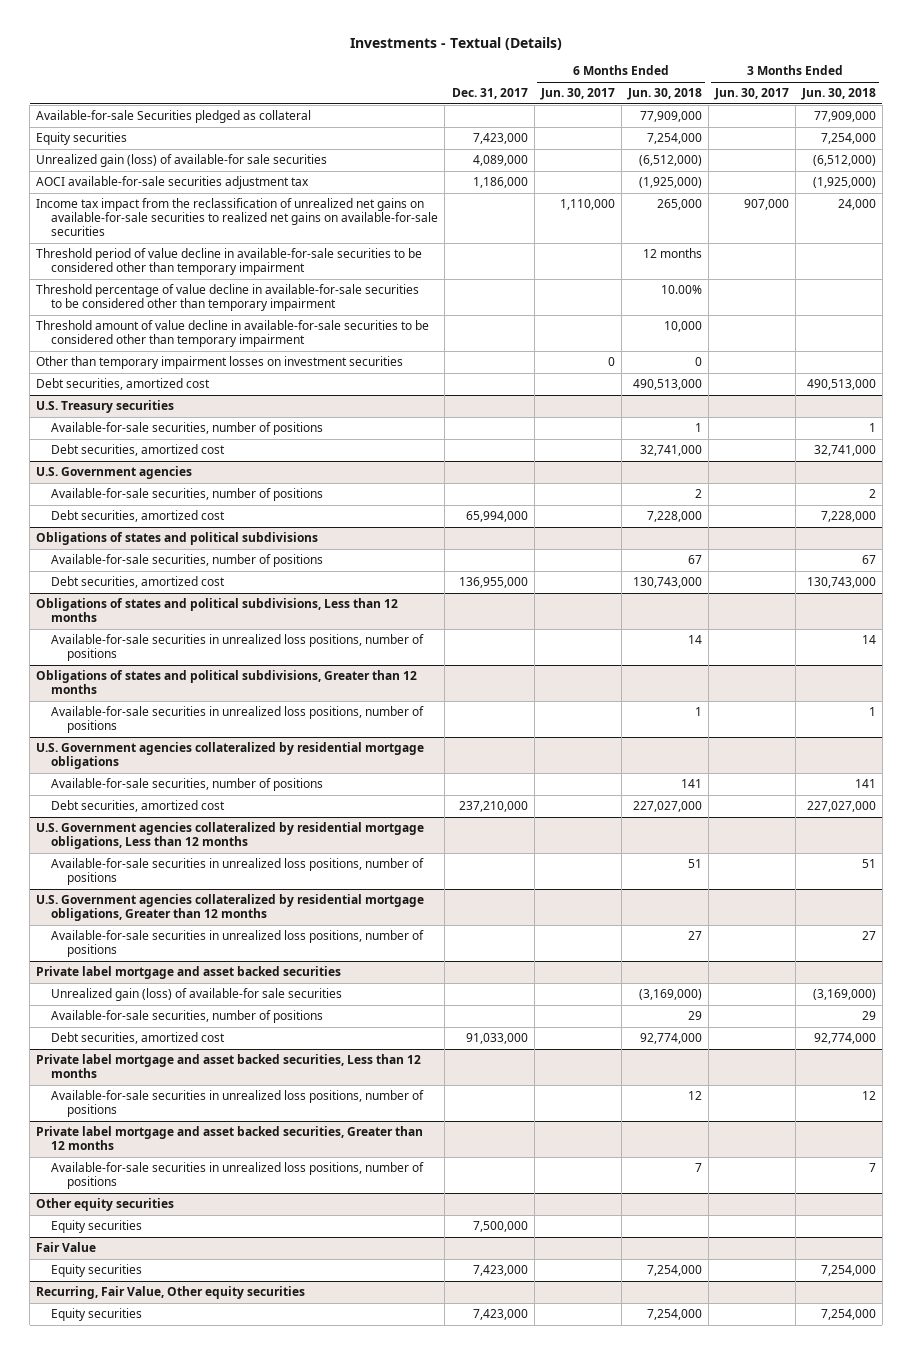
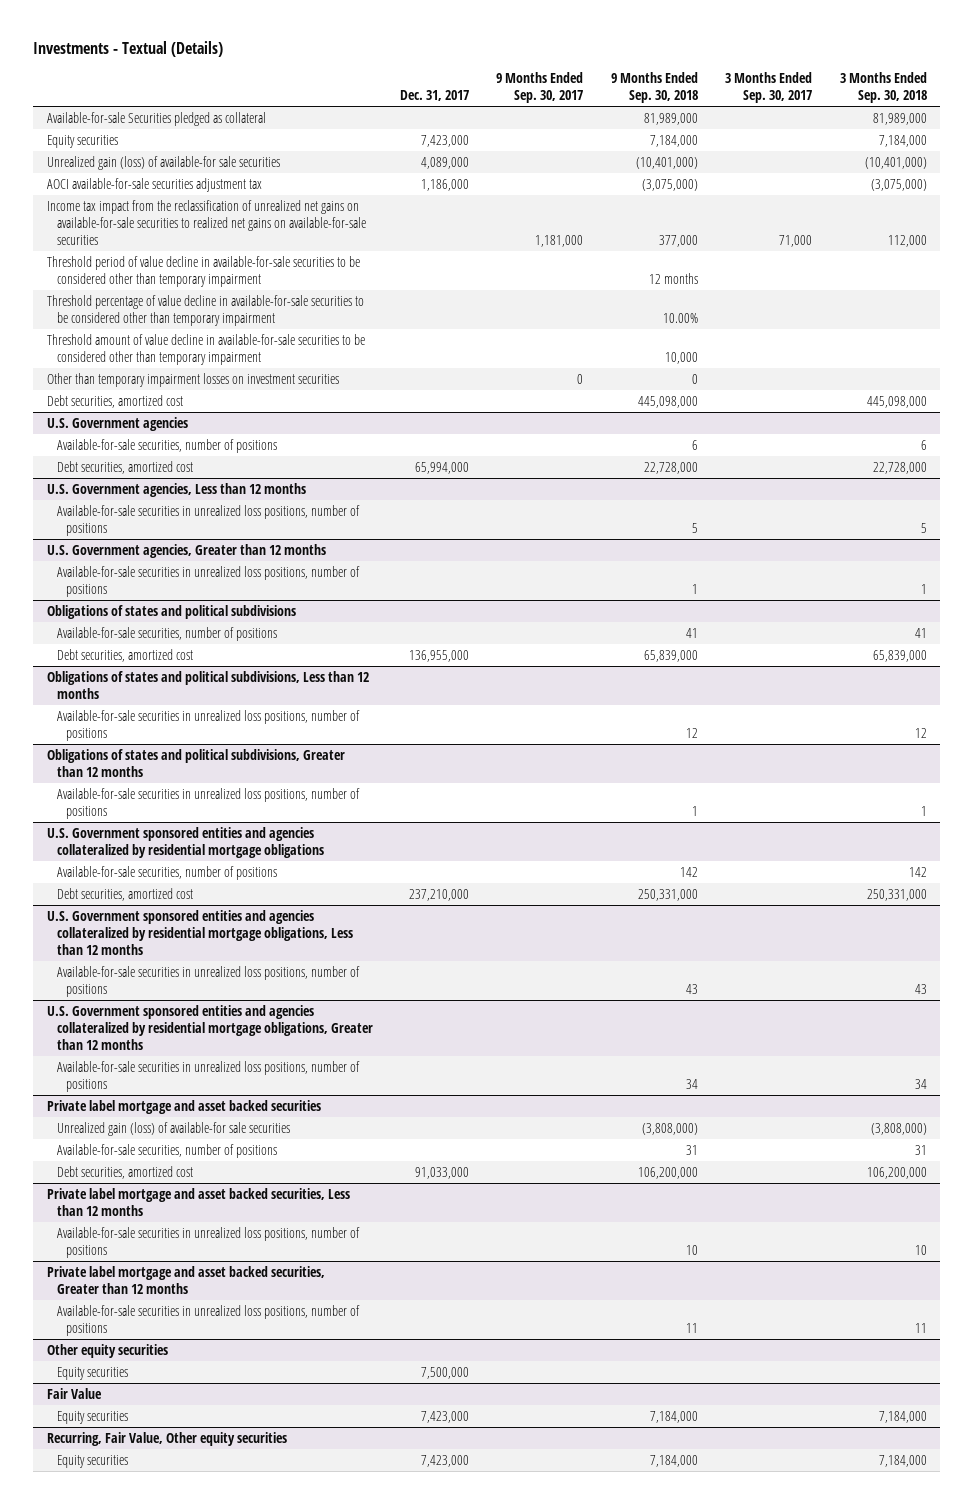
- | Dec. 31, 2017 | 6 Months Ended Jun. 30, 2017 | 6 Months Ended Jun. 30, 2018 | 3 Months Ended Jun. 30, 2017 | 3 Months Ended Jun. 30, 2018
+ | Dec. 31, 2017 | 9 Months Ended Sep. 30, 2017 | 9 Months Ended Sep. 30, 2018 | 3 Months Ended Sep. 30, 2017 | 3 Months Ended Sep. 30, 2018
- U.S. Treasury securities
- Available-for-sale securities, number of positions | | | 1 | | 1
- Debt securities, amortized cost | | | 32,741,000 | | 32,741,000
+ U.S. Government agencies, Less than 12 months
+ Available-for-sale securities in unrealized loss positions, number of positions | | | 5 | | 5
+ U.S. Government agencies, Greater than 12 months
+ Available-for-sale securities in unrealized loss positions, number of positions | | | 1 | | 1
- U.S. Government agencies collateralized by residential mortgage obligations
+ U.S. Government sponsored entities and agencies collateralized by residential mortgage obligations
- U.S. Government agencies collateralized by residential mortgage obligations, Less than 12 months
+ U.S. Government sponsored entities and agencies collateralized by residential mortgage obligations, Less than 12 months
- U.S. Government agencies collateralized by residential mortgage obligations, Greater than 12 months
+ U.S. Government sponsored entities and agencies collateralized by residential mortgage obligations, Greater than 12 months

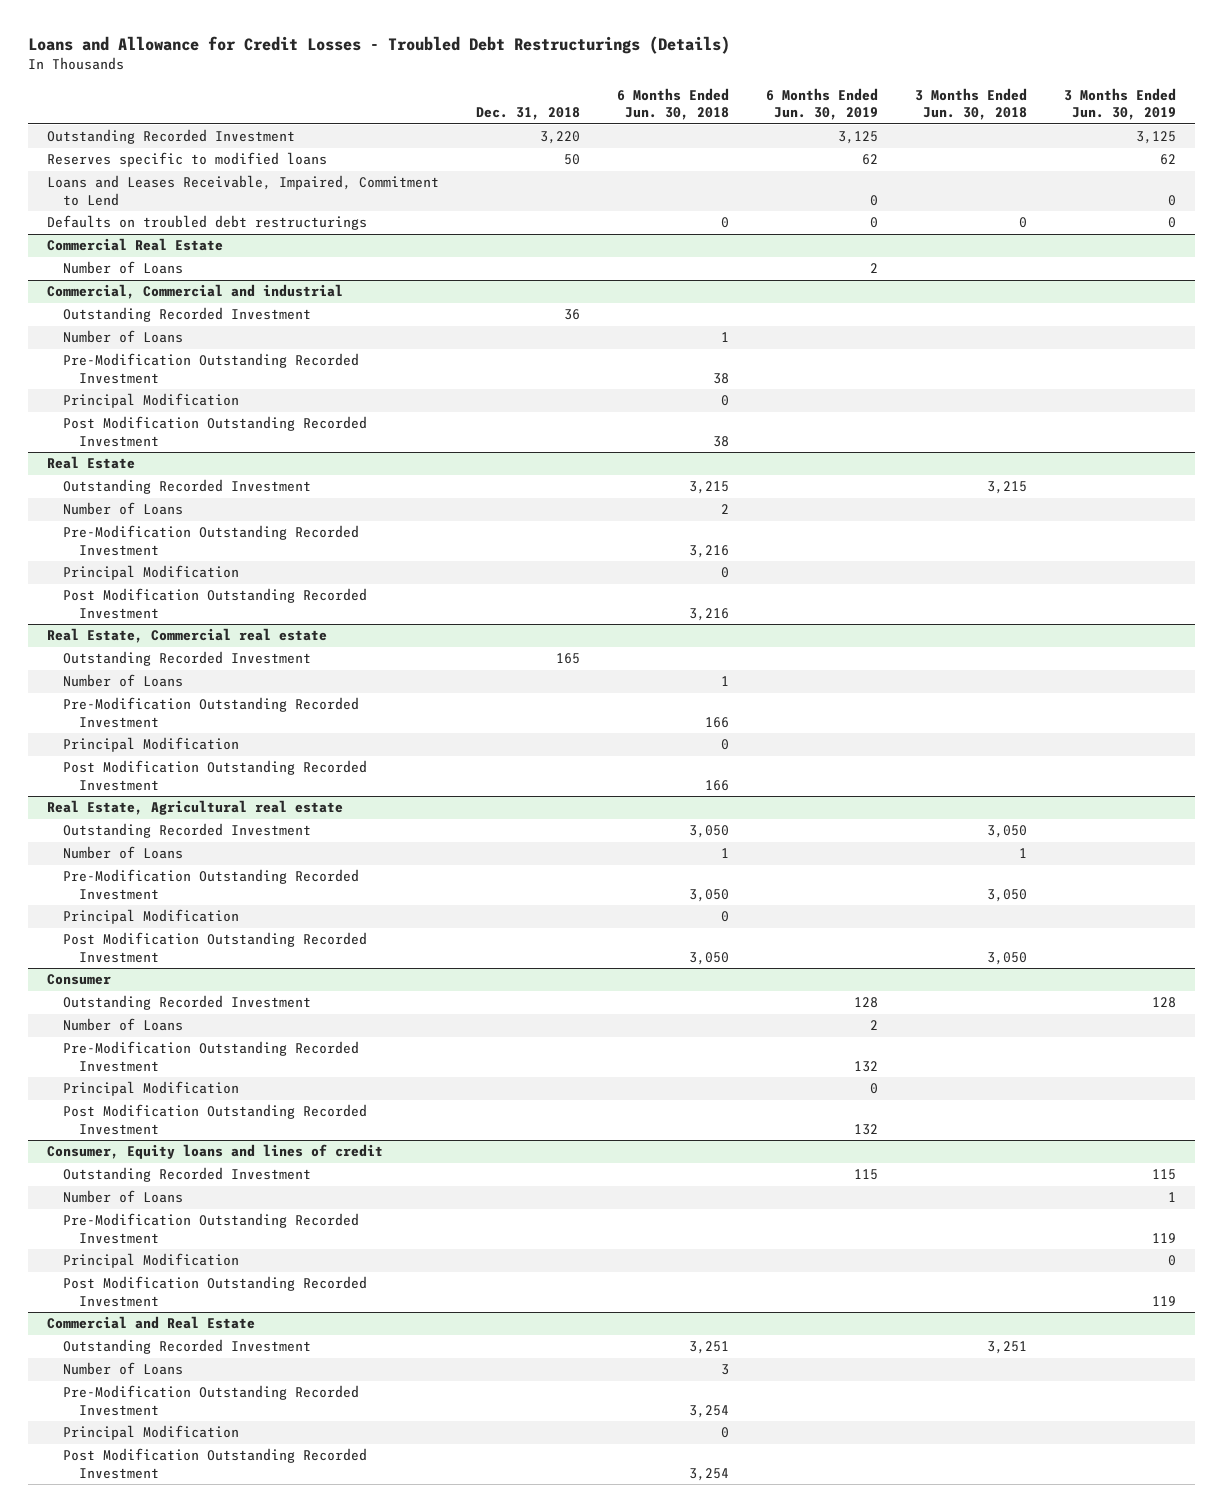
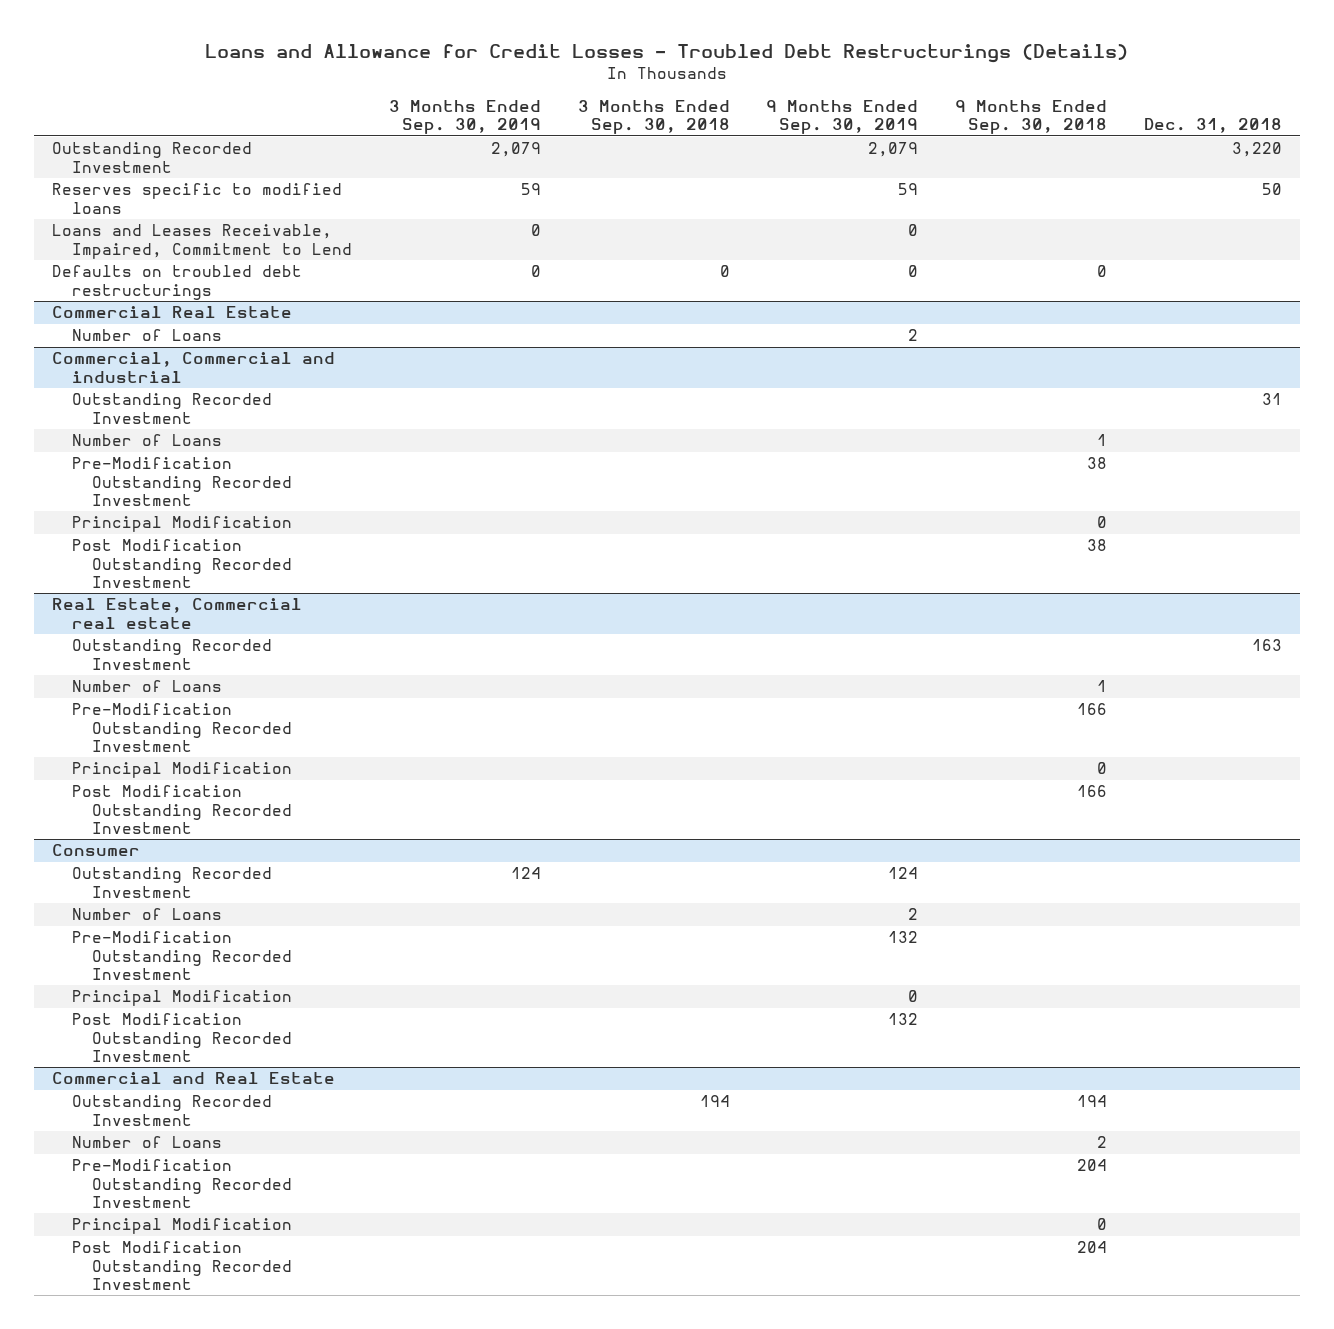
- | Dec. 31, 2018 | 6 Months Ended Jun. 30, 2018 | 6 Months Ended Jun. 30, 2019 | 3 Months Ended Jun. 30, 2018 | 3 Months Ended Jun. 30, 2019
+ | 3 Months Ended Sep. 30, 2019 | 3 Months Ended Sep. 30, 2018 | 9 Months Ended Sep. 30, 2019 | 9 Months Ended Sep. 30, 2018 | Dec. 31, 2018
@ Commercial, Commercial and industrial
- Outstanding Recorded Investment | 36 | | | |
+ Outstanding Recorded Investment | | | | | 31
- Real Estate
- Outstanding Recorded Investment | | 3,215 | | 3,215 |
- Number of Loans | | 2 | | |
- Pre-Modification Outstanding Recorded Investment | | 3,216 | | |
- Principal Modification | | 0 | | |
- Post Modification Outstanding Recorded Investment | | 3,216 | | |
@ Real Estate, Commercial real estate
- Outstanding Recorded Investment | 165 | | | |
+ Outstanding Recorded Investment | | | | | 163
- Real Estate, Agricultural real estate
- Outstanding Recorded Investment | | 3,050 | | 3,050 |
- Number of Loans | | 1 | | 1 |
- Pre-Modification Outstanding Recorded Investment | | 3,050 | | 3,050 |
- Principal Modification | | 0 | | |
- Post Modification Outstanding Recorded Investment | | 3,050 | | 3,050 |
- Consumer, Equity loans and lines of credit
- Outstanding Recorded Investment | | | 115 | | 115
- Number of Loans | | | | | 1
- Pre-Modification Outstanding Recorded Investment | | | | | 119
- Principal Modification | | | | | 0
- Post Modification Outstanding Recorded Investment | | | | | 119

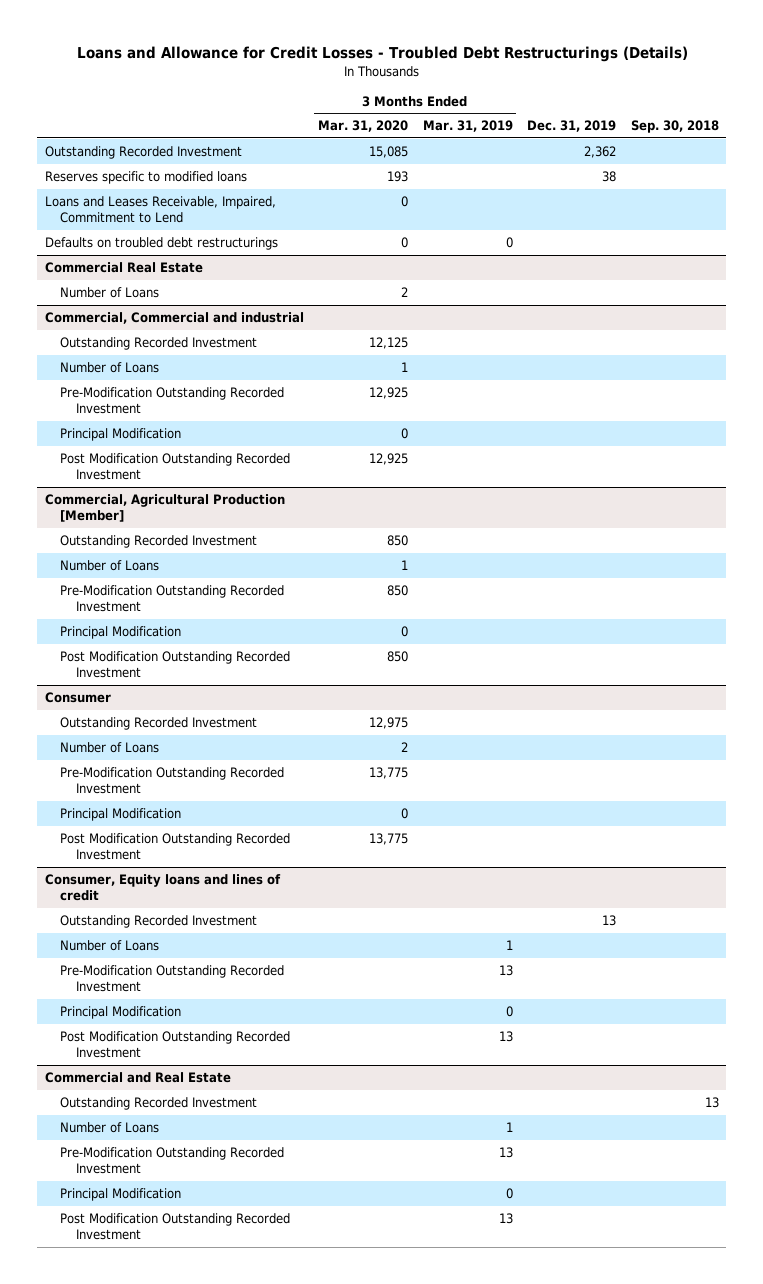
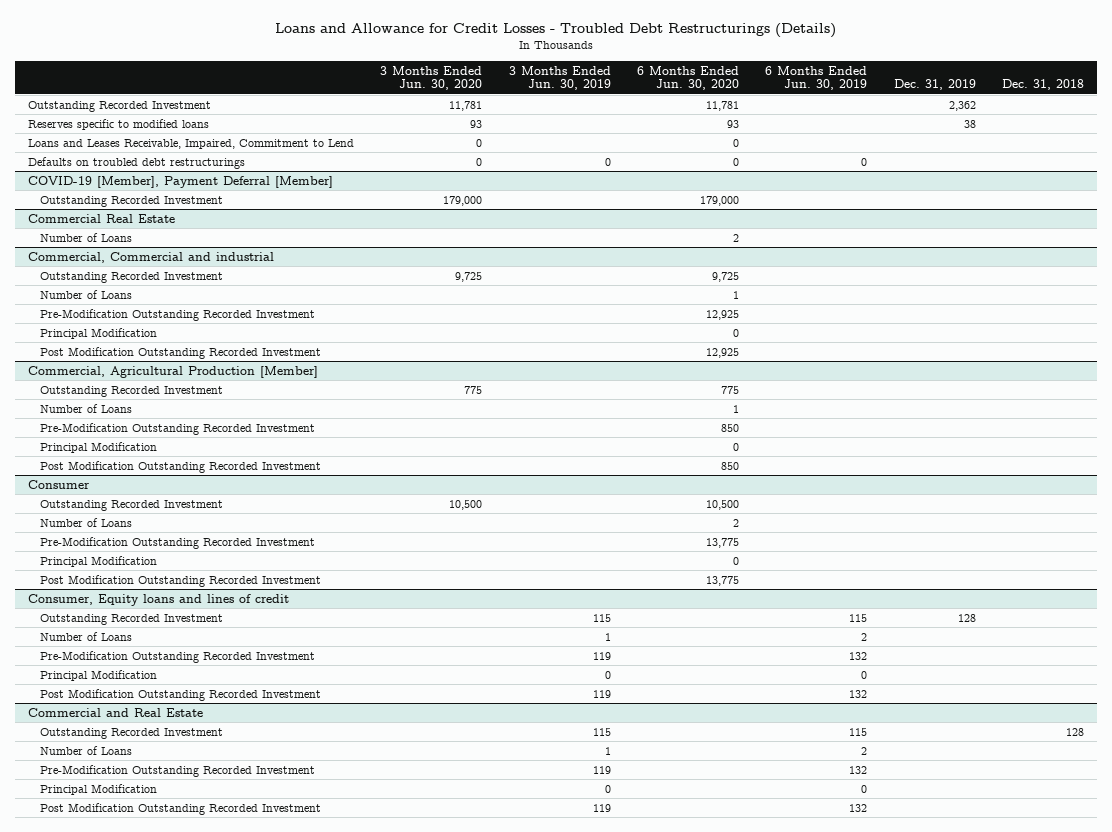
- | 3 Months Ended Mar. 31, 2020 | 3 Months Ended Mar. 31, 2019 | Dec. 31, 2019 | Sep. 30, 2018
+ | 3 Months Ended Jun. 30, 2020 | 3 Months Ended Jun. 30, 2019 | 6 Months Ended Jun. 30, 2020 | 6 Months Ended Jun. 30, 2019 | Dec. 31, 2019 | Dec. 31, 2018
+ COVID-19 [Member], Payment Deferral [Member]
+ Outstanding Recorded Investment | 179,000 | | 179,000 | | |
@ Consumer, Equity loans and lines of credit
- Outstanding Recorded Investment | | | 13 |
+ Outstanding Recorded Investment | | 115 | | 115 | 128 |

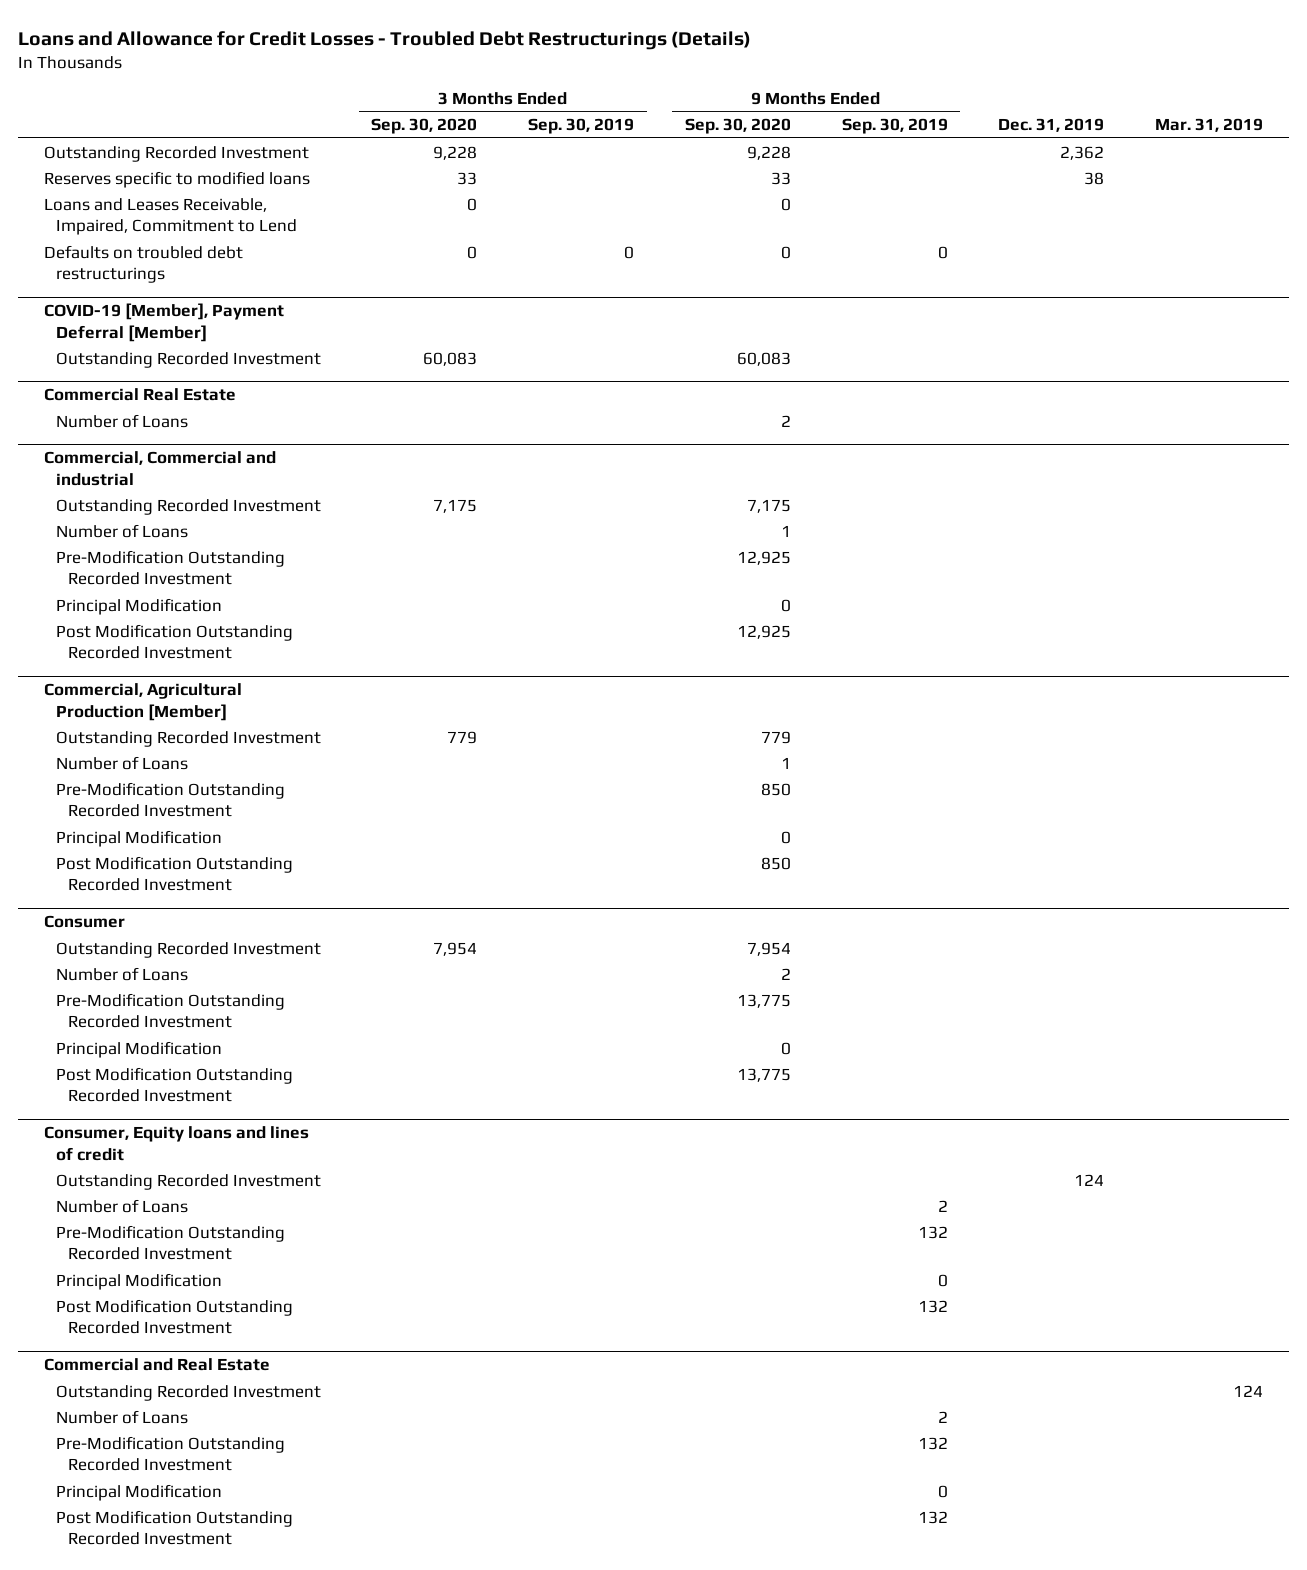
- | 3 Months Ended Jun. 30, 2020 | 3 Months Ended Jun. 30, 2019 | 6 Months Ended Jun. 30, 2020 | 6 Months Ended Jun. 30, 2019 | Dec. 31, 2019 | Dec. 31, 2018
+ | 3 Months Ended Sep. 30, 2020 | 3 Months Ended Sep. 30, 2019 | 9 Months Ended Sep. 30, 2020 | 9 Months Ended Sep. 30, 2019 | Dec. 31, 2019 | Mar. 31, 2019
@ Consumer, Equity loans and lines of credit
- Outstanding Recorded Investment | | 115 | | 115 | 128 |
+ Outstanding Recorded Investment | | | | | 124 |

